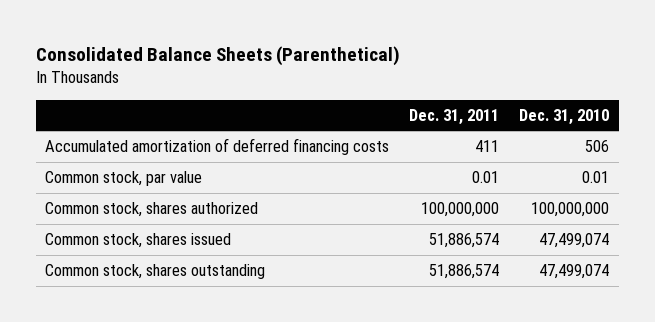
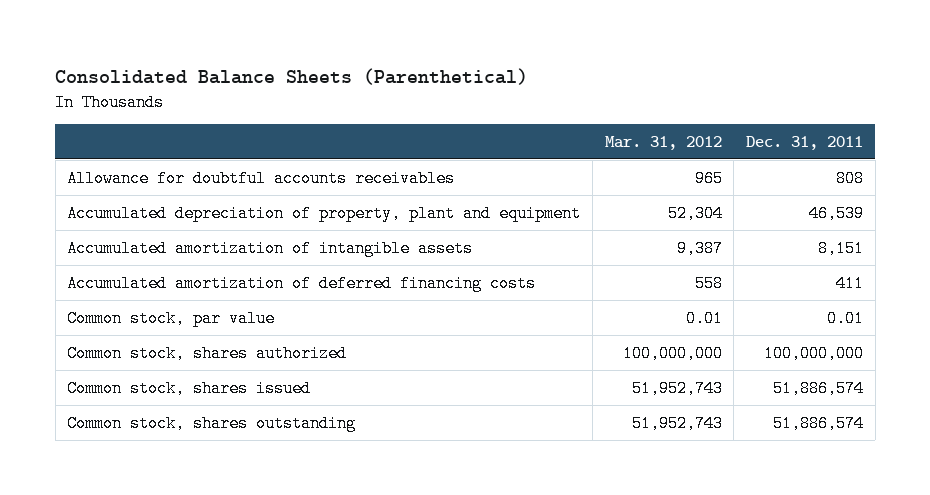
- | Dec. 31, 2011 | Dec. 31, 2010
+ | Mar. 31, 2012 | Dec. 31, 2011
+ Allowance for doubtful accounts receivables | 965 | 808
+ Accumulated depreciation of property, plant and equipment | 52,304 | 46,539
+ Accumulated amortization of intangible assets | 9,387 | 8,151

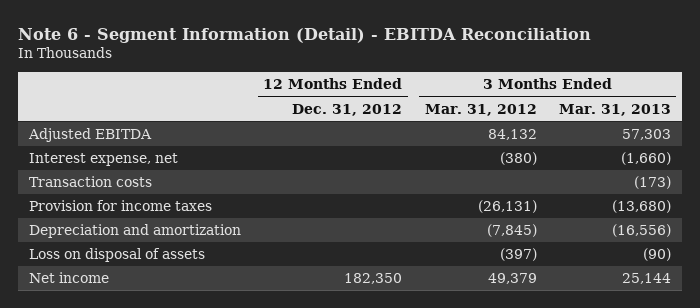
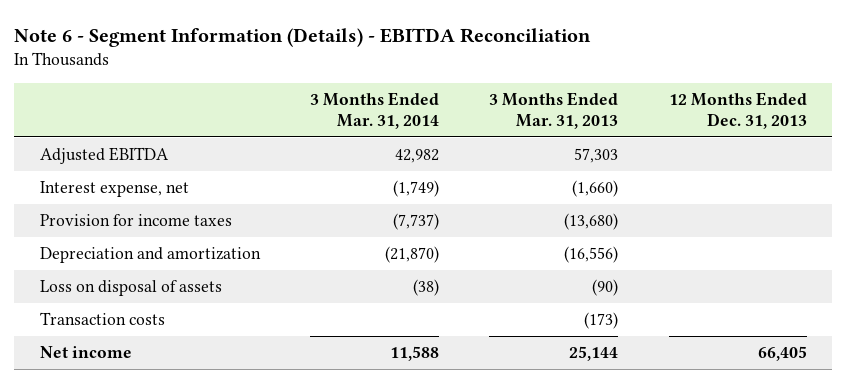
- Note 6 - Segment Information (Detail) - EBITDA Reconciliation
+ Note 6 - Segment Information (Details) - EBITDA Reconciliation
- | 12 Months Ended Dec. 31, 2012 | 3 Months Ended Mar. 31, 2012 | 3 Months Ended Mar. 31, 2013
+ | 3 Months Ended Mar. 31, 2014 | 3 Months Ended Mar. 31, 2013 | 12 Months Ended Dec. 31, 2013
moved down: Transaction costs | | (173) |

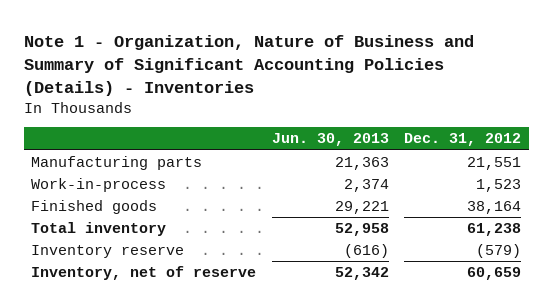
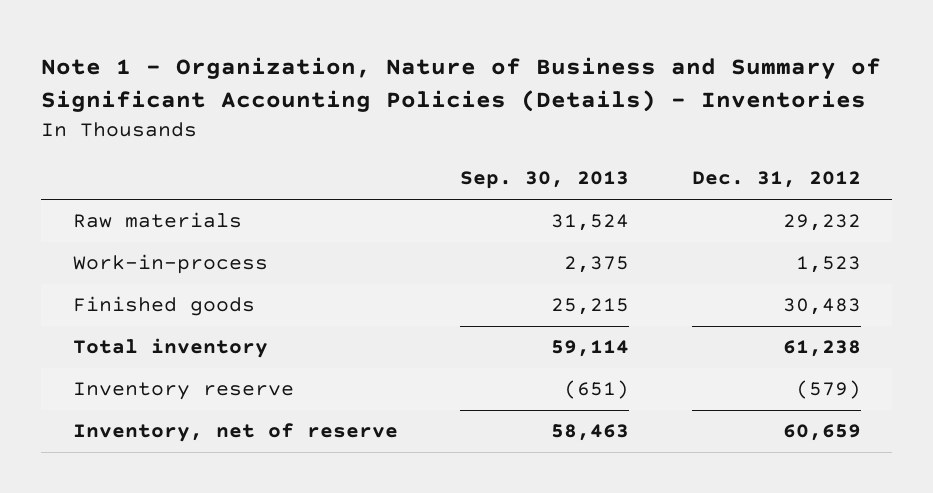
- | Jun. 30, 2013 | Dec. 31, 2012
+ | Sep. 30, 2013 | Dec. 31, 2012
- Manufacturing parts | 21,363 | 21,551
+ Raw materials | 31,524 | 29,232
- Finished goods | 29,221 | 38,164
+ Finished goods | 25,215 | 30,483

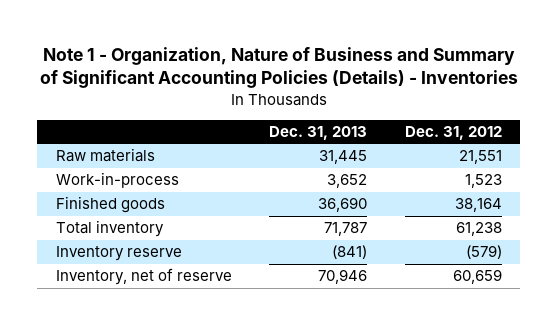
- | Sep. 30, 2013 | Dec. 31, 2012
+ | Dec. 31, 2013 | Dec. 31, 2012
- Raw materials | 31,524 | 29,232
+ Raw materials | 31,445 | 21,551
- Finished goods | 25,215 | 30,483
+ Finished goods | 36,690 | 38,164

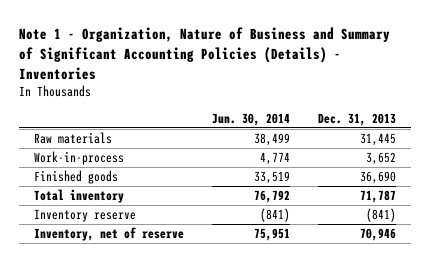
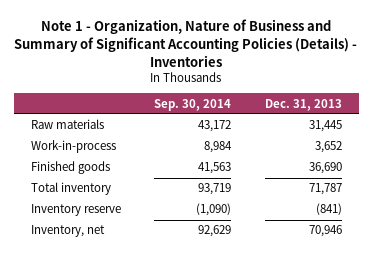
- | Jun. 30, 2014 | Dec. 31, 2013
+ | Sep. 30, 2014 | Dec. 31, 2013
- Inventory, net of reserve | 75,951 | 70,946
+ Inventory, net | 92,629 | 70,946

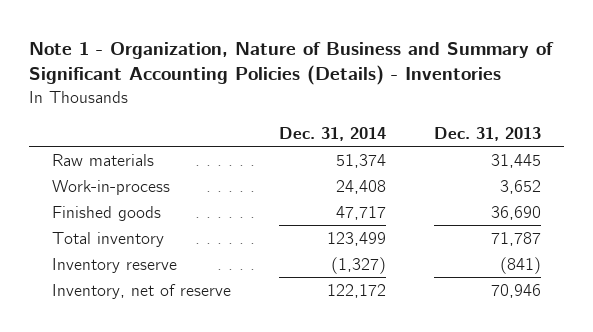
- | Sep. 30, 2014 | Dec. 31, 2013
+ | Dec. 31, 2014 | Dec. 31, 2013
- Inventory, net | 92,629 | 70,946
+ Inventory, net of reserve | 122,172 | 70,946

